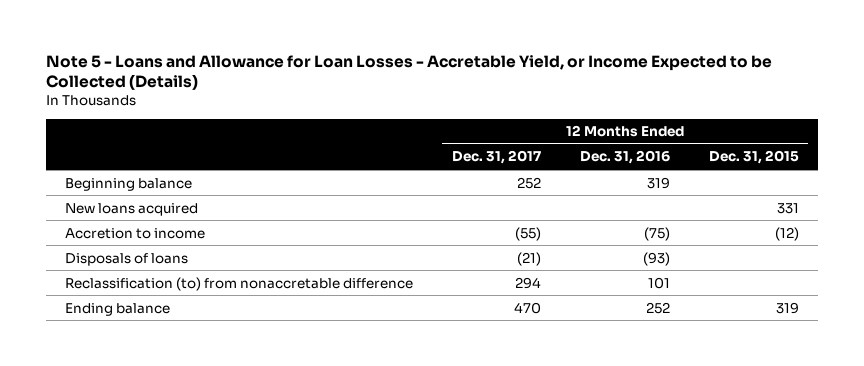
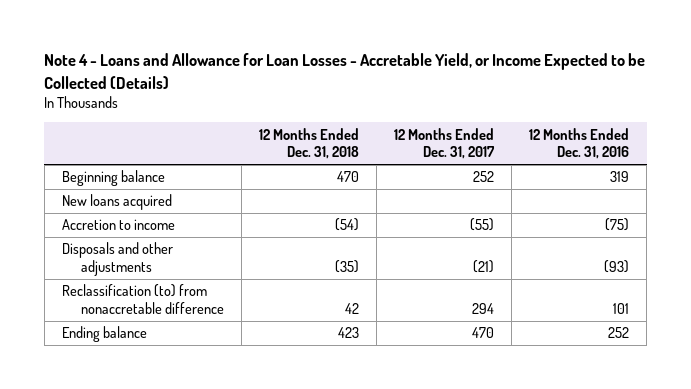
- Note 5 - Loans and Allowance for Loan Losses - Accretable Yield, or Income Expected to be Collected (Details)
+ Note 4 - Loans and Allowance for Loan Losses - Accretable Yield, or Income Expected to be Collected (Details)
- | 12 Months Ended Dec. 31, 2017 | 12 Months Ended Dec. 31, 2016 | 12 Months Ended Dec. 31, 2015
+ | 12 Months Ended Dec. 31, 2018 | 12 Months Ended Dec. 31, 2017 | 12 Months Ended Dec. 31, 2016
- Disposals of loans | (21) | (93) |
+ Disposals and other adjustments | (35) | (21) | (93)

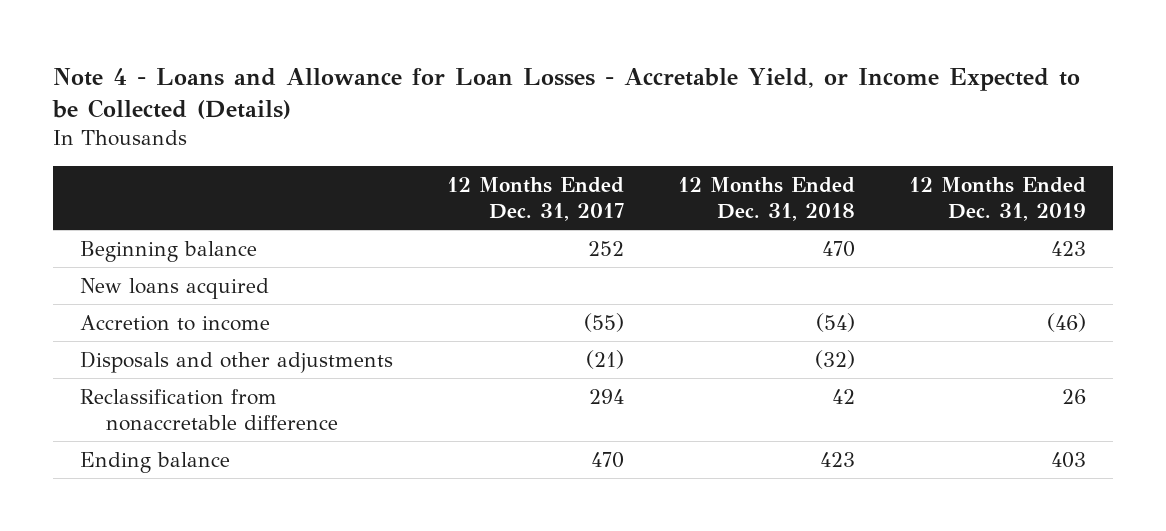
- | 12 Months Ended Dec. 31, 2018 | 12 Months Ended Dec. 31, 2017 | 12 Months Ended Dec. 31, 2016
+ | 12 Months Ended Dec. 31, 2017 | 12 Months Ended Dec. 31, 2018 | 12 Months Ended Dec. 31, 2019
- Disposals and other adjustments | (35) | (21) | (93)
- Reclassification (to) from nonaccretable difference | 42 | 294 | 101
+ Disposals and other adjustments | (21) | (32) |
+ Reclassification from nonaccretable difference | 294 | 42 | 26

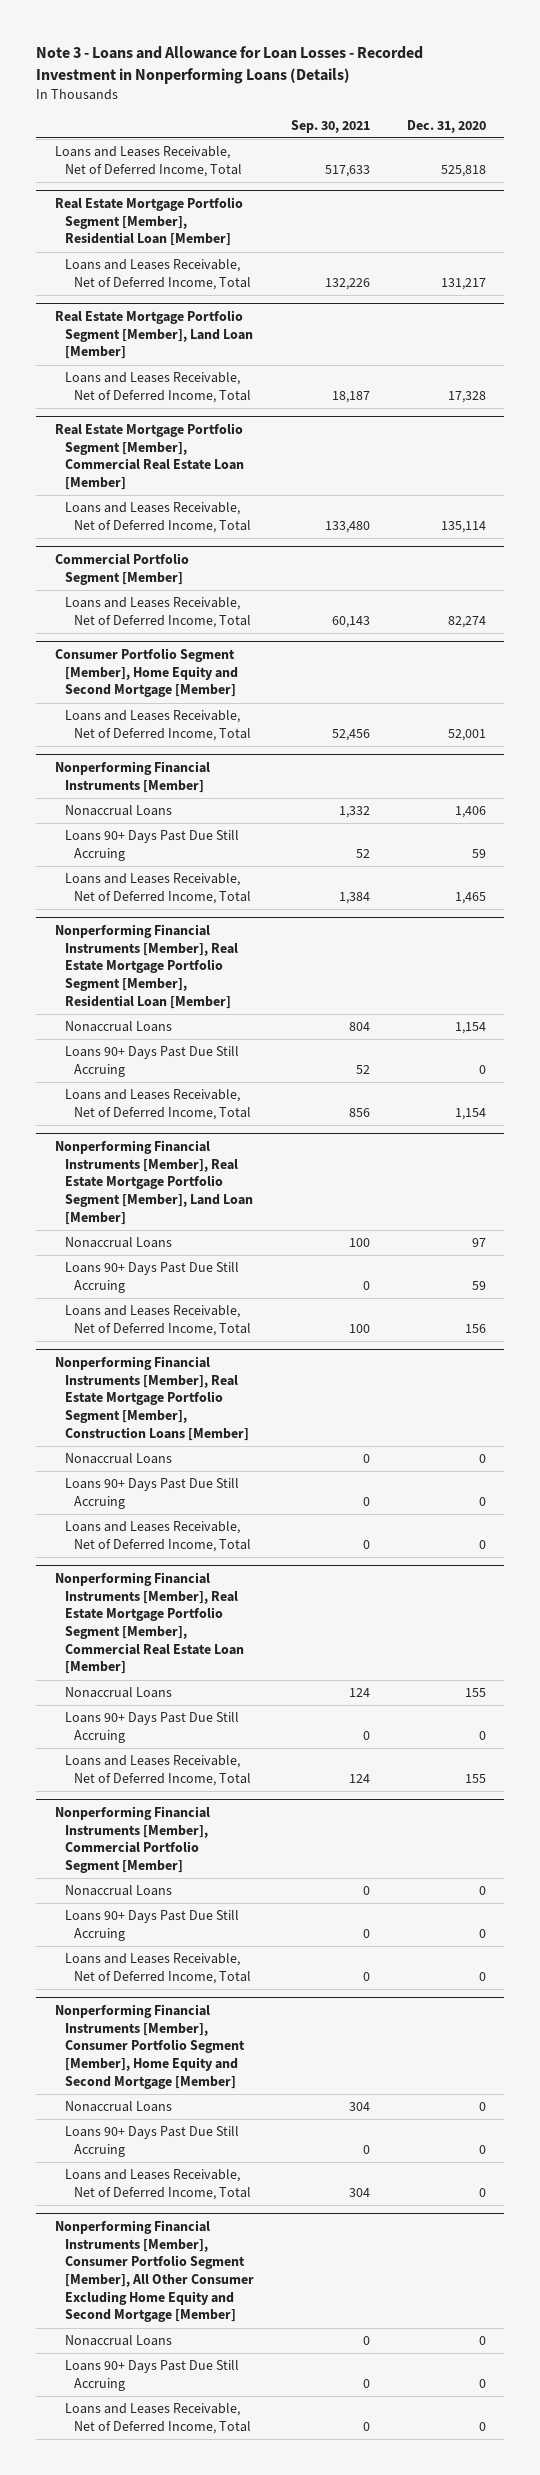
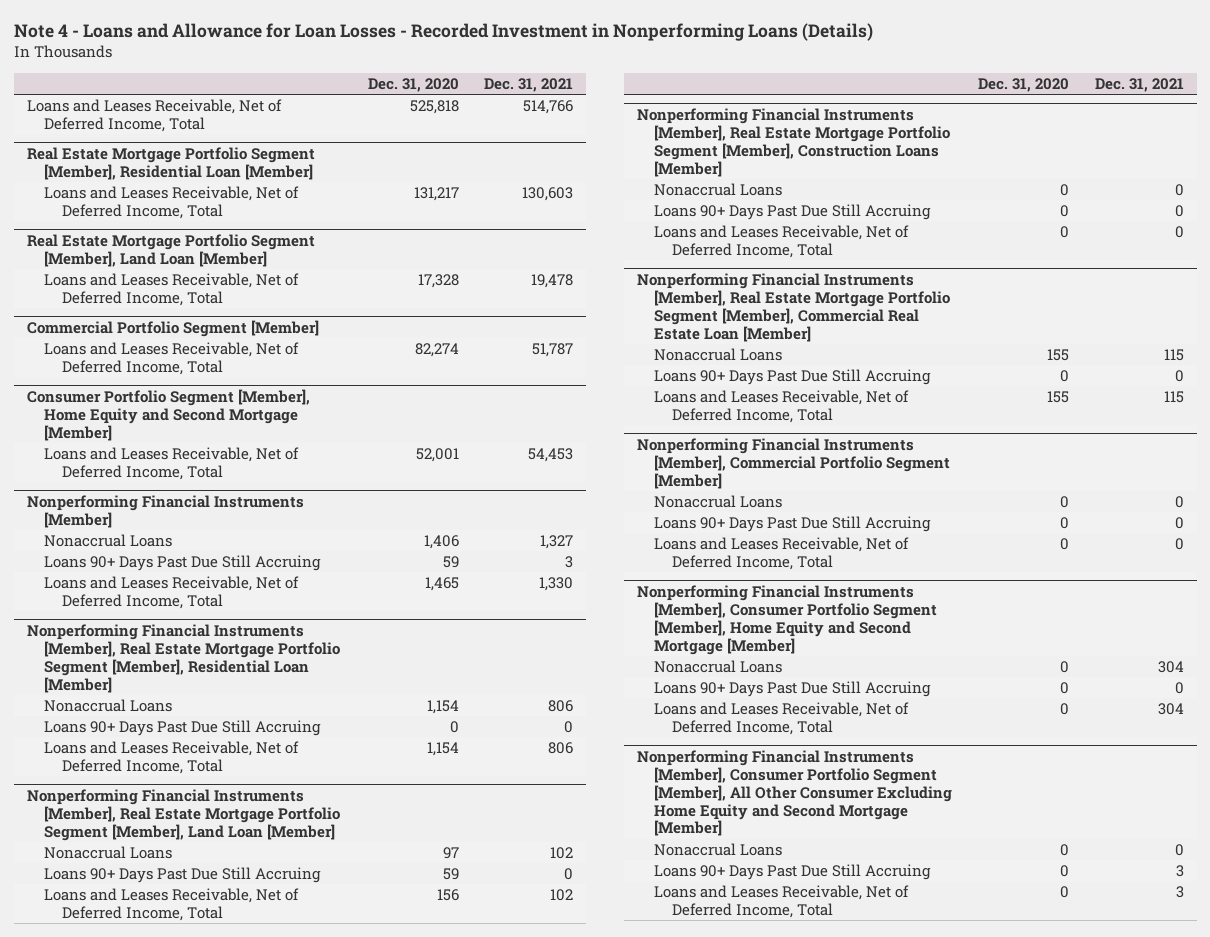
- Note 3 - Loans and Allowance for Loan Losses - Recorded Investment in Nonperforming Loans (Details)
+ Note 4 - Loans and Allowance for Loan Losses - Recorded Investment in Nonperforming Loans (Details)
- | Sep. 30, 2021 | Dec. 31, 2020
+ | Dec. 31, 2020 | Dec. 31, 2021
- Real Estate Mortgage Portfolio Segment [Member], Commercial Real Estate Loan [Member]
- Loans and Leases Receivable, Net of Deferred Income, Total | 133,480 | 135,114

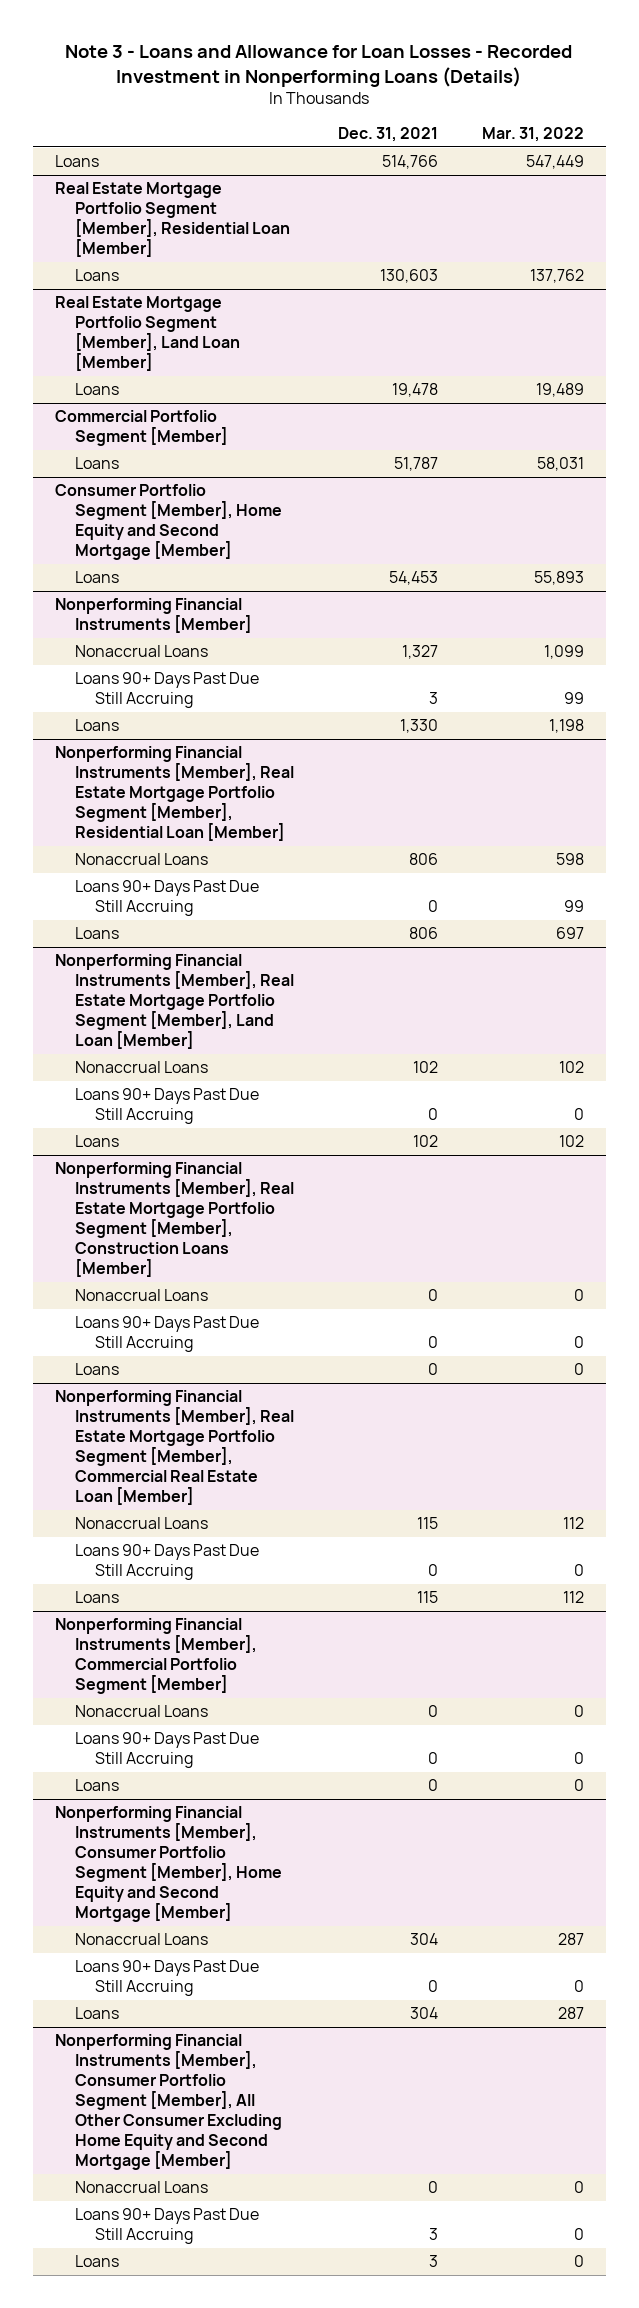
- Note 4 - Loans and Allowance for Loan Losses - Recorded Investment in Nonperforming Loans (Details)
+ Note 3 - Loans and Allowance for Loan Losses - Recorded Investment in Nonperforming Loans (Details)
- | Dec. 31, 2020 | Dec. 31, 2021
+ | Dec. 31, 2021 | Mar. 31, 2022
- Loans and Leases Receivable, Net of Deferred Income, Total | 525,818 | 514,766
+ Loans | 514,766 | 547,449
@ Real Estate Mortgage Portfolio Segment [Member], Residential Loan [Member]
- Loans and Leases Receivable, Net of Deferred Income, Total | 131,217 | 130,603
+ Loans | 130,603 | 137,762
@ Real Estate Mortgage Portfolio Segment [Member], Land Loan [Member]
- Loans and Leases Receivable, Net of Deferred Income, Total | 17,328 | 19,478
+ Loans | 19,478 | 19,489
@ Commercial Portfolio Segment [Member]
- Loans and Leases Receivable, Net of Deferred Income, Total | 82,274 | 51,787
+ Loans | 51,787 | 58,031
@ Consumer Portfolio Segment [Member], Home Equity and Second Mortgage [Member]
- Loans and Leases Receivable, Net of Deferred Income, Total | 52,001 | 54,453
+ Loans | 54,453 | 55,893
@ Nonperforming Financial Instruments [Member]
- Loans and Leases Receivable, Net of Deferred Income, Total | 1,465 | 1,330
+ Loans | 1,330 | 1,198
@ Nonperforming Financial Instruments [Member], Real Estate Mortgage Portfolio Segment [Member], Residential Loan [Member]
- Loans and Leases Receivable, Net of Deferred Income, Total | 1,154 | 806
+ Loans | 806 | 697
@ Nonperforming Financial Instruments [Member], Real Estate Mortgage Portfolio Segment [Member], Land Loan [Member]
- Loans and Leases Receivable, Net of Deferred Income, Total | 156 | 102
+ Loans | 102 | 102
@ Nonperforming Financial Instruments [Member], Real Estate Mortgage Portfolio Segment [Member], Construction Loans [Member]
- Loans and Leases Receivable, Net of Deferred Income, Total | 0 | 0
+ Loans | 0 | 0
@ Nonperforming Financial Instruments [Member], Real Estate Mortgage Portfolio Segment [Member], Commercial Real Estate Loan [Member]
- Loans and Leases Receivable, Net of Deferred Income, Total | 155 | 115
+ Loans | 115 | 112
@ Nonperforming Financial Instruments [Member], Commercial Portfolio Segment [Member]
- Loans and Leases Receivable, Net of Deferred Income, Total | 0 | 0
+ Loans | 0 | 0
@ Nonperforming Financial Instruments [Member], Consumer Portfolio Segment [Member], Home Equity and Second Mortgage [Member]
- Loans and Leases Receivable, Net of Deferred Income, Total | 0 | 304
+ Loans | 304 | 287
@ Nonperforming Financial Instruments [Member], Consumer Portfolio Segment [Member], All Other Consumer Excluding Home Equity and Second Mortgage [Member]
- Loans and Leases Receivable, Net of Deferred Income, Total | 0 | 3
+ Loans | 3 | 0

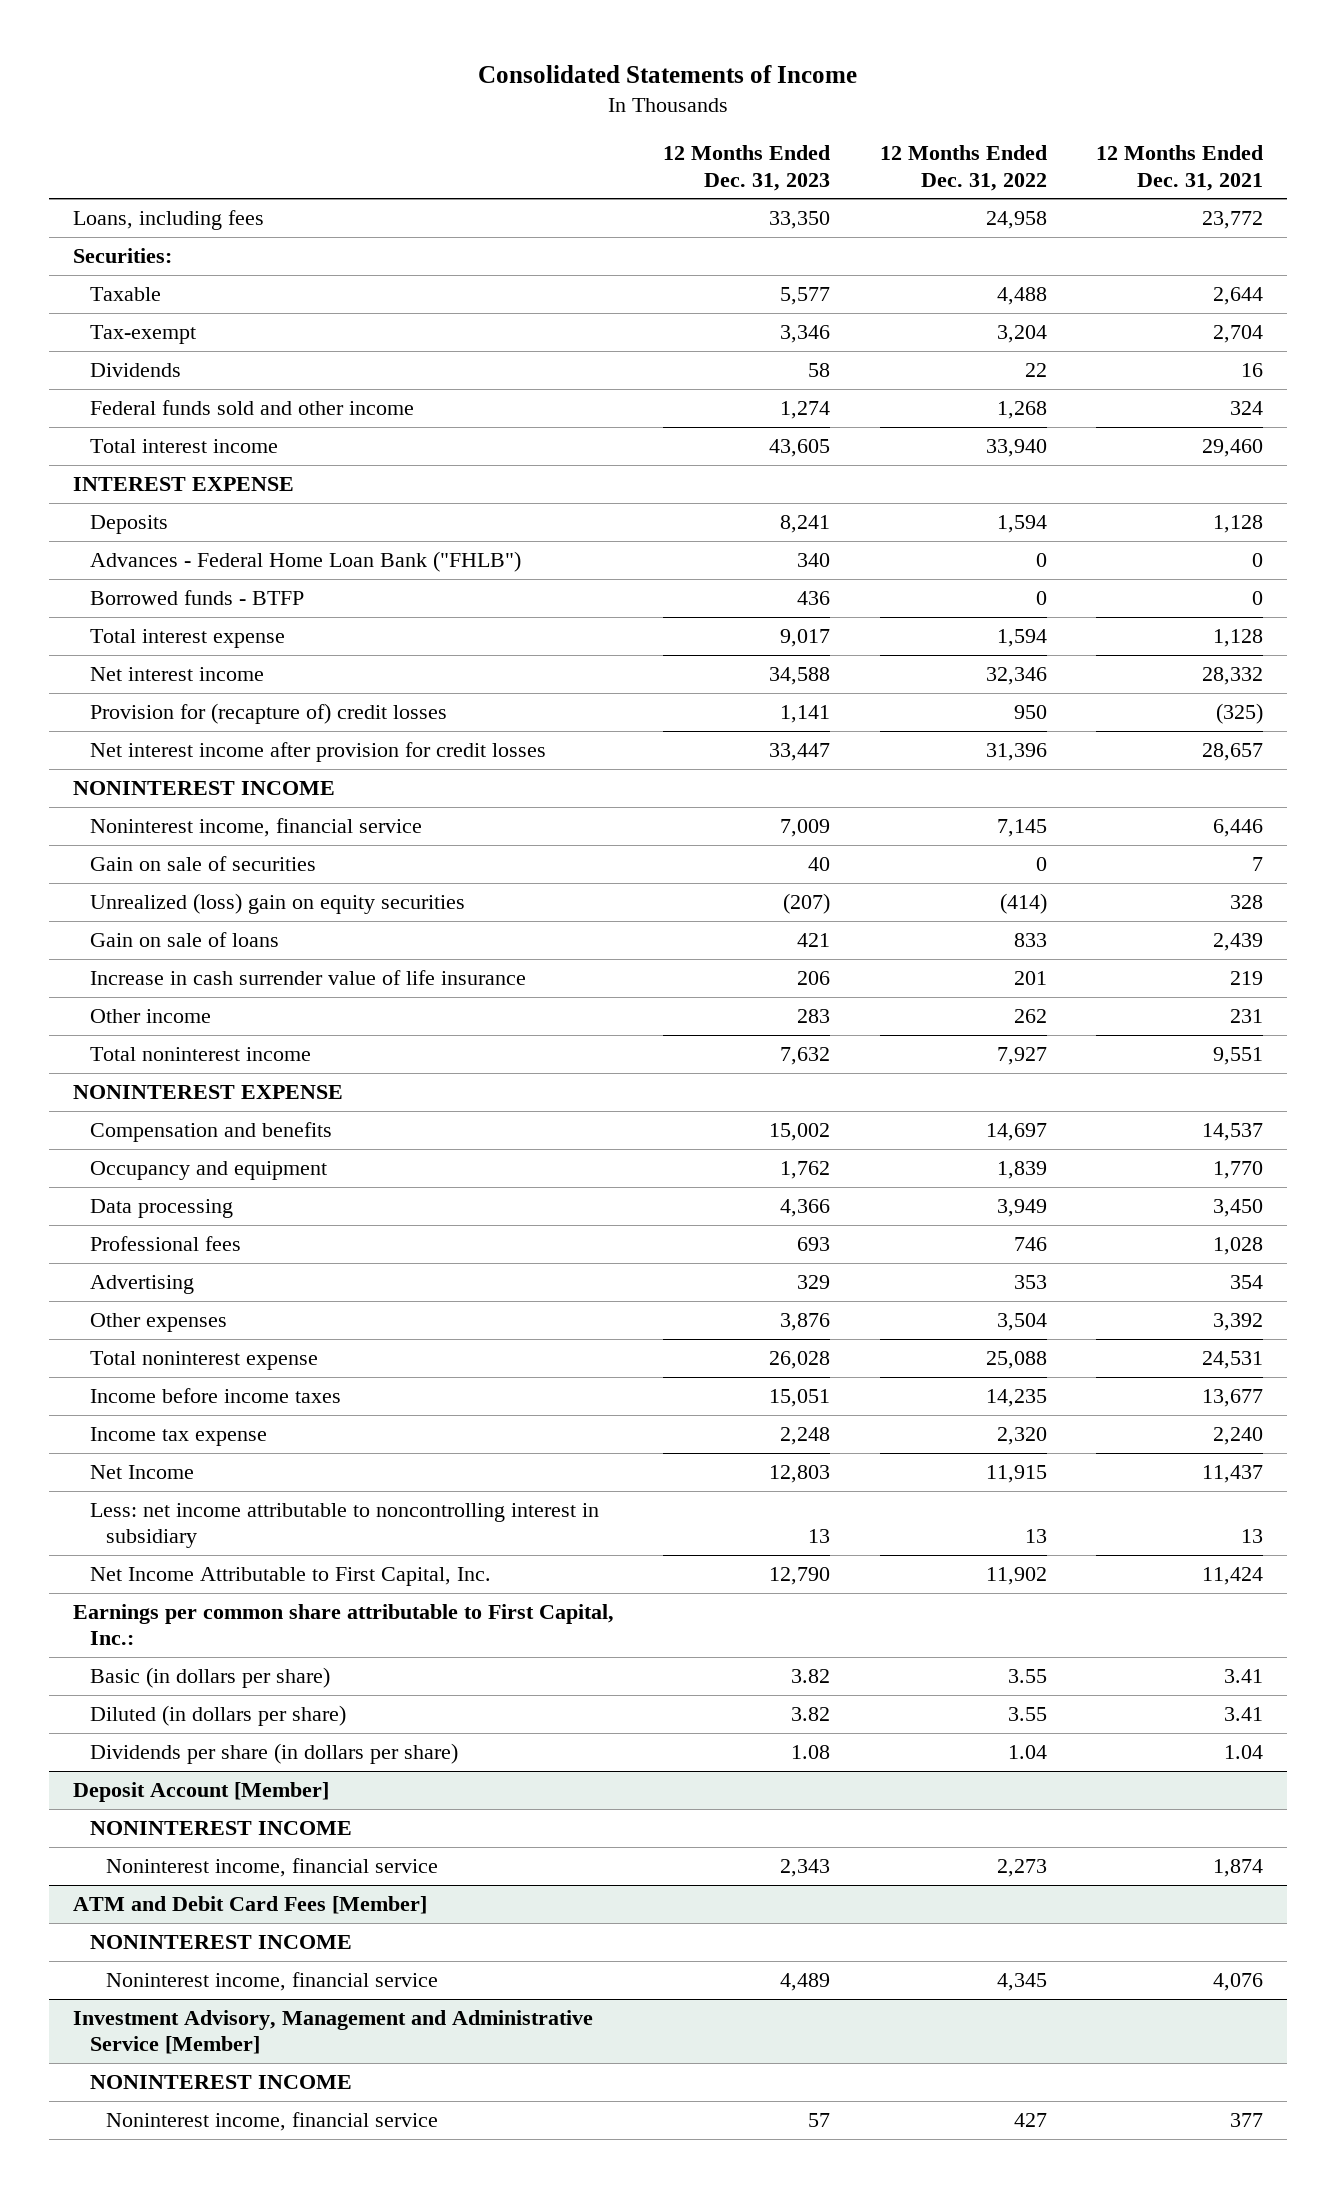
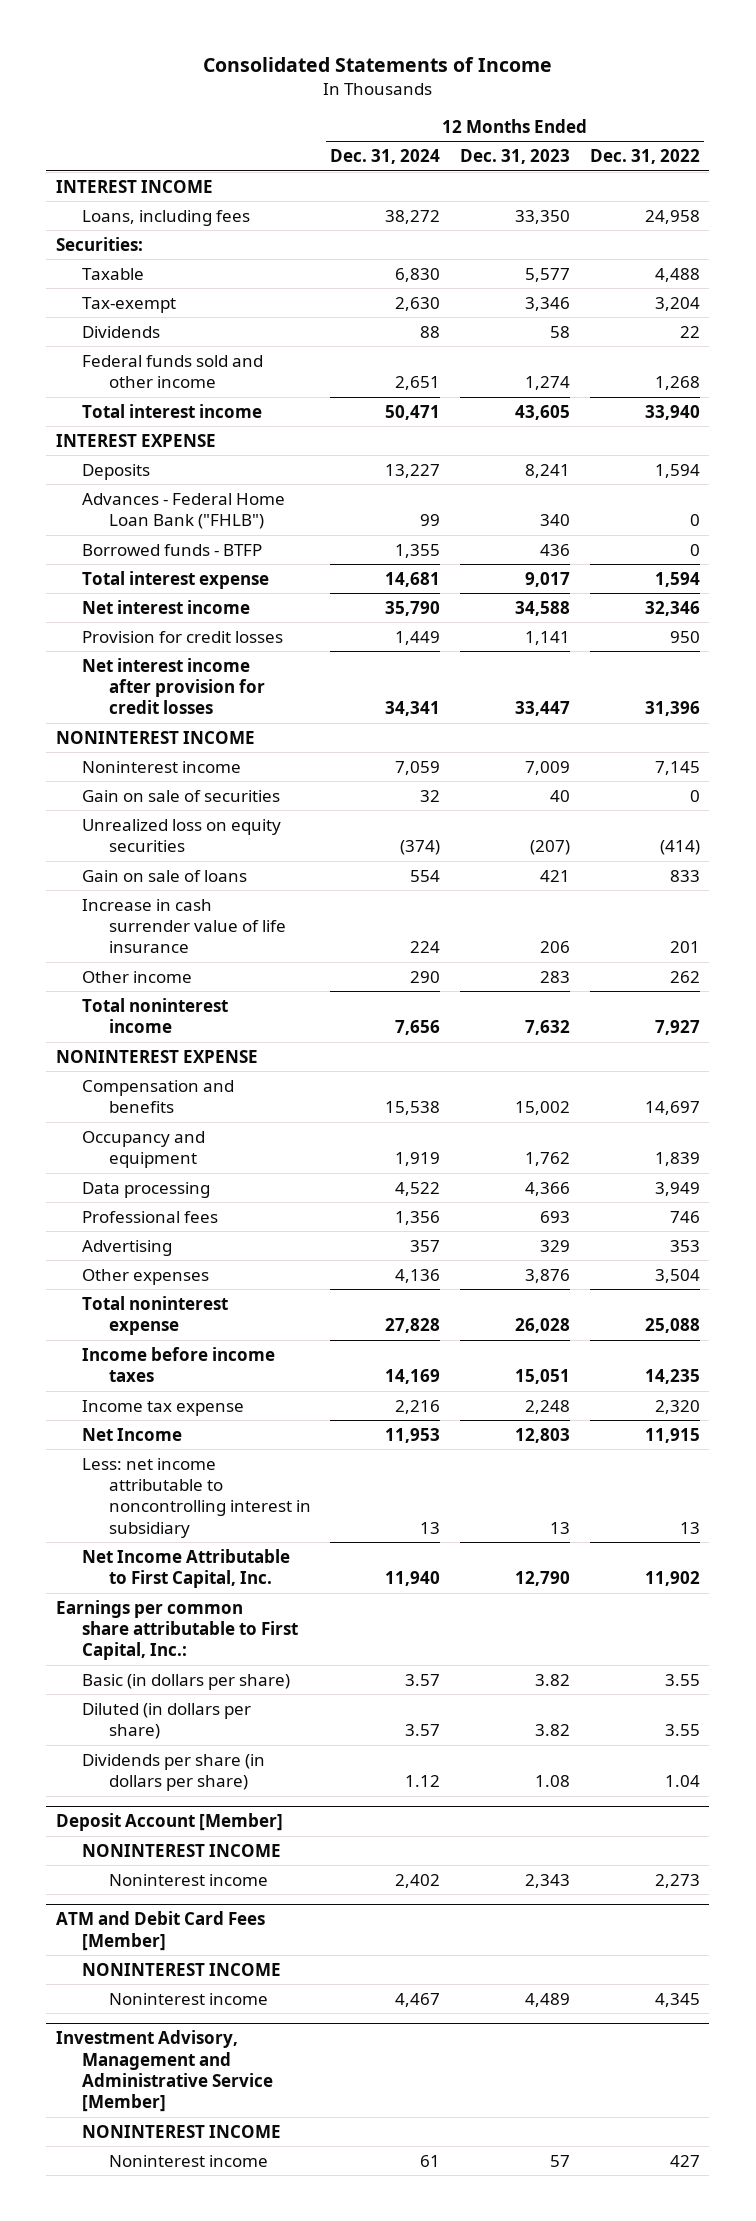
- | 12 Months Ended Dec. 31, 2023 | 12 Months Ended Dec. 31, 2022 | 12 Months Ended Dec. 31, 2021
+ | 12 Months Ended Dec. 31, 2024 | 12 Months Ended Dec. 31, 2023 | 12 Months Ended Dec. 31, 2022
+ INTEREST INCOME
- Provision for (recapture of) credit losses | 1,141 | 950 | (325)
+ Provision for credit losses | 1,449 | 1,141 | 950
- Noninterest income, financial service | 7,009 | 7,145 | 6,446
+ Noninterest income | 7,059 | 7,009 | 7,145
- Unrealized (loss) gain on equity securities | (207) | (414) | 328
+ Unrealized loss on equity securities | (374) | (207) | (414)
@ Deposit Account [Member]
- Noninterest income, financial service | 2,343 | 2,273 | 1,874
+ Noninterest income | 2,402 | 2,343 | 2,273
@ ATM and Debit Card Fees [Member]
- Noninterest income, financial service | 4,489 | 4,345 | 4,076
+ Noninterest income | 4,467 | 4,489 | 4,345
@ Investment Advisory, Management and Administrative Service [Member]
- Noninterest income, financial service | 57 | 427 | 377
+ Noninterest income | 61 | 57 | 427

